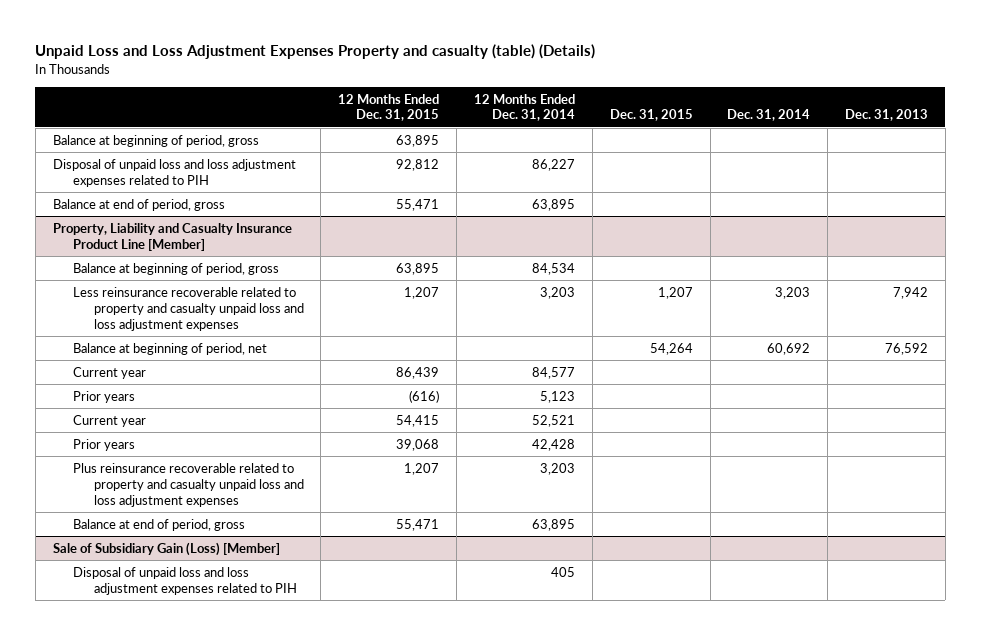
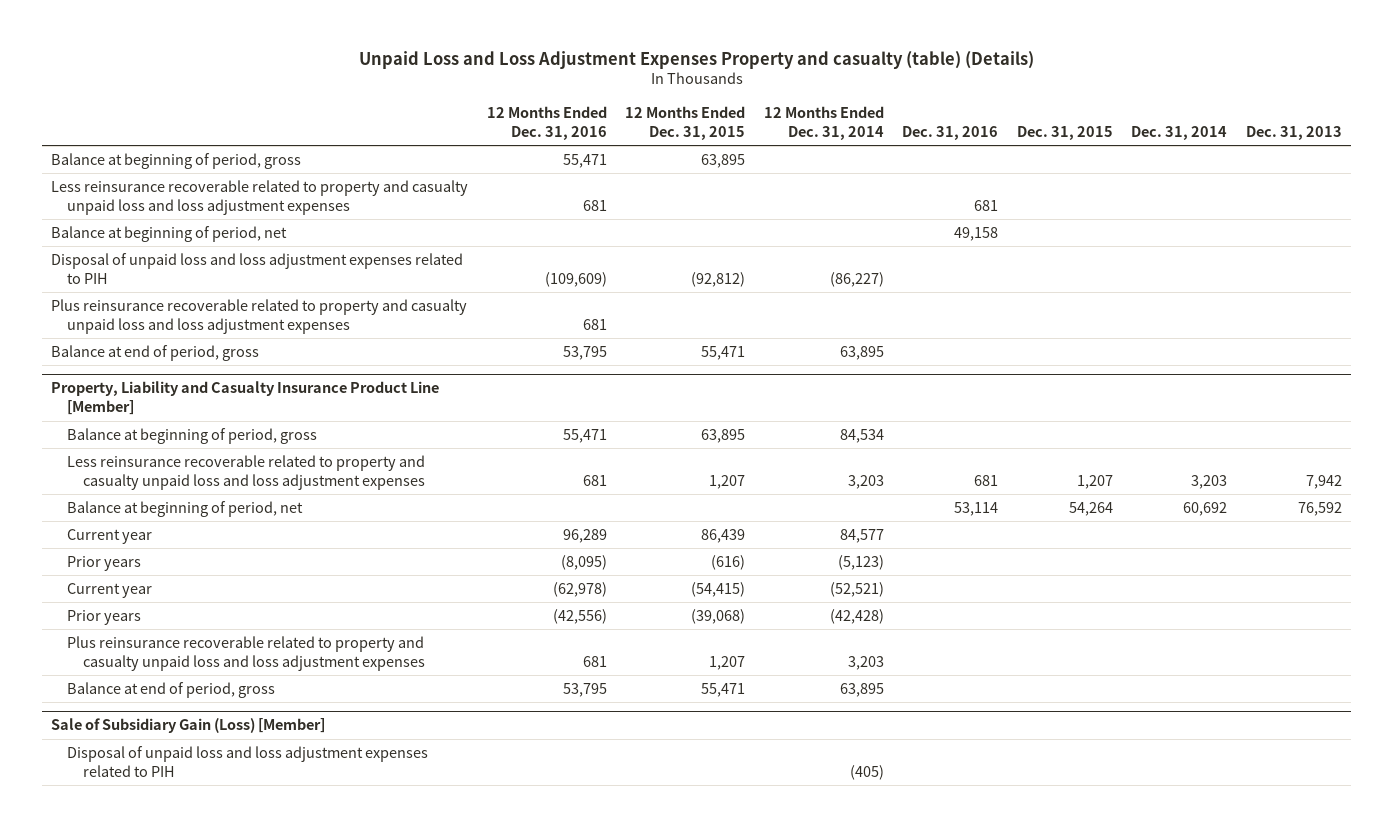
- | 12 Months Ended Dec. 31, 2015 | 12 Months Ended Dec. 31, 2014 | Dec. 31, 2015 | Dec. 31, 2014 | Dec. 31, 2013
+ | 12 Months Ended Dec. 31, 2016 | 12 Months Ended Dec. 31, 2015 | 12 Months Ended Dec. 31, 2014 | Dec. 31, 2016 | Dec. 31, 2015 | Dec. 31, 2014 | Dec. 31, 2013
- Disposal of unpaid loss and loss adjustment expenses related to PIH | 92,812 | 86,227 | | |
+ Less reinsurance recoverable related to property and casualty unpaid loss and loss adjustment expenses | 681 | | | 681 | | |
+ Balance at beginning of period, net | | | | 49,158 | | |
+ Disposal of unpaid loss and loss adjustment expenses related to PIH | (109,609) | (92,812) | (86,227) | | | |
+ Plus reinsurance recoverable related to property and casualty unpaid loss and loss adjustment expenses | 681 | | | | | |
@ Property, Liability and Casualty Insurance Product Line [Member]
- Prior years | (616) | 5,123 | | |
- Current year | 54,415 | 52,521 | | |
- Prior years | 39,068 | 42,428 | | |
+ Prior years | (8,095) | (616) | (5,123) | | | |
+ Current year | (62,978) | (54,415) | (52,521) | | | |
+ Prior years | (42,556) | (39,068) | (42,428) | | | |
@ Sale of Subsidiary Gain (Loss) [Member]
- Disposal of unpaid loss and loss adjustment expenses related to PIH | | 405 | | |
+ Disposal of unpaid loss and loss adjustment expenses related to PIH | | | (405) | | | |

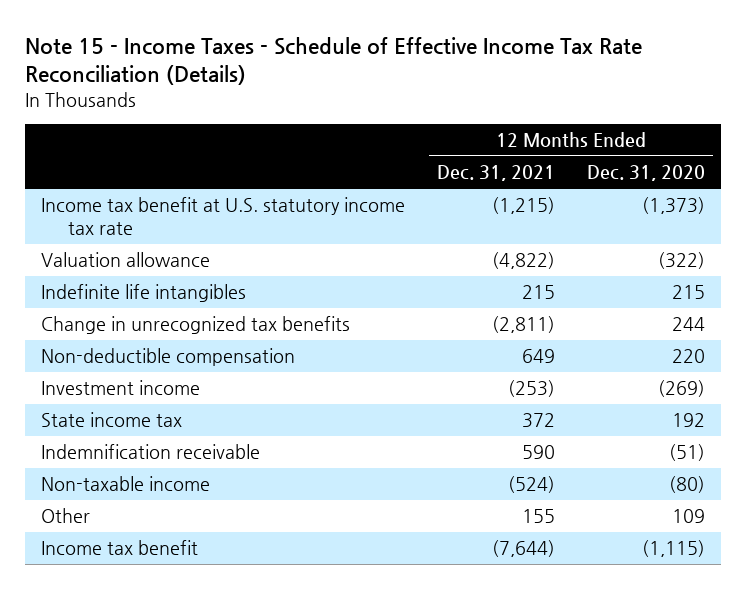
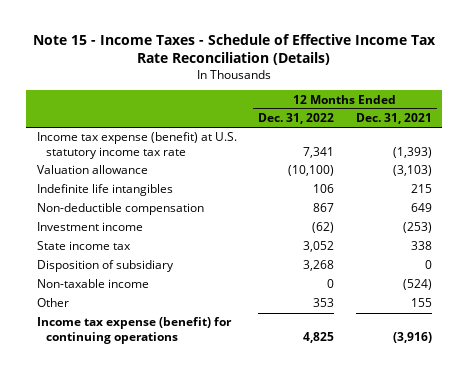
- | 12 Months Ended Dec. 31, 2021 | 12 Months Ended Dec. 31, 2020
+ | 12 Months Ended Dec. 31, 2022 | 12 Months Ended Dec. 31, 2021
- Income tax benefit at U.S. statutory income tax rate | (1,215) | (1,373)
- Valuation allowance | (4,822) | (322)
+ Income tax expense (benefit) at U.S. statutory income tax rate | 7,341 | (1,393)
+ Valuation allowance | (10,100) | (3,103)
- Change in unrecognized tax benefits | (2,811) | 244
- State income tax | 372 | 192
- Indemnification receivable | 590 | (51)
+ State income tax | 3,052 | 338
+ Disposition of subsidiary | 3,268 | 0
- Income tax benefit | (7,644) | (1,115)
+ Income tax expense (benefit) for continuing operations | 4,825 | (3,916)

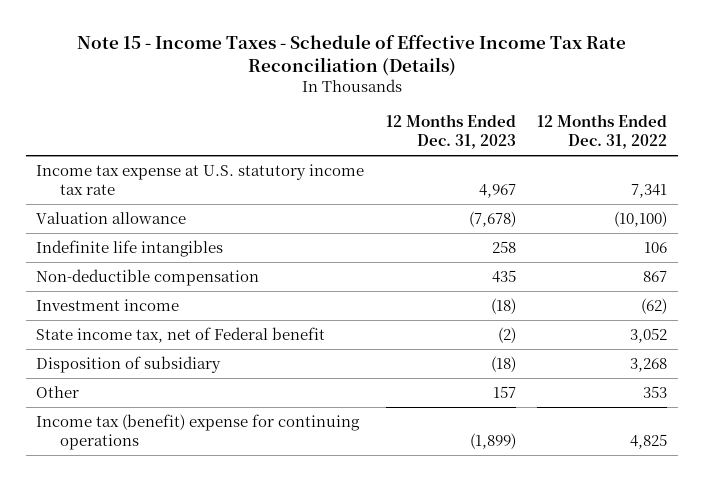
- | 12 Months Ended Dec. 31, 2022 | 12 Months Ended Dec. 31, 2021
+ | 12 Months Ended Dec. 31, 2023 | 12 Months Ended Dec. 31, 2022
- Income tax expense (benefit) at U.S. statutory income tax rate | 7,341 | (1,393)
+ Income tax expense at U.S. statutory income tax rate | 4,967 | 7,341
- State income tax | 3,052 | 338
+ State income tax, net of Federal benefit | (2) | 3,052
- Non-taxable income | 0 | (524)
- Income tax expense (benefit) for continuing operations | 4,825 | (3,916)
+ Income tax (benefit) expense for continuing operations | (1,899) | 4,825

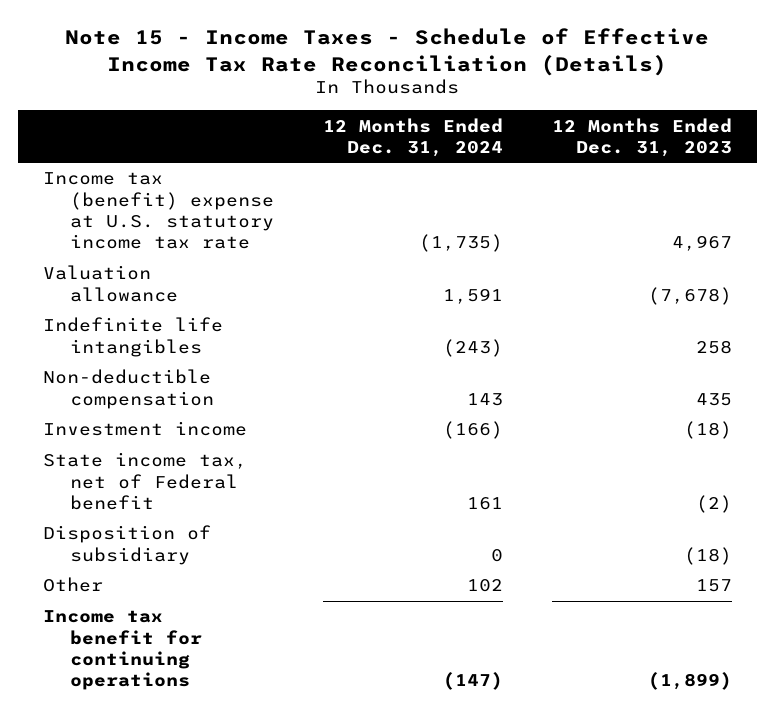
- | 12 Months Ended Dec. 31, 2023 | 12 Months Ended Dec. 31, 2022
+ | 12 Months Ended Dec. 31, 2024 | 12 Months Ended Dec. 31, 2023
- Income tax expense at U.S. statutory income tax rate | 4,967 | 7,341
+ Income tax (benefit) expense at U.S. statutory income tax rate | (1,735) | 4,967
- Income tax (benefit) expense for continuing operations | (1,899) | 4,825
+ Income tax benefit for continuing operations | (147) | (1,899)

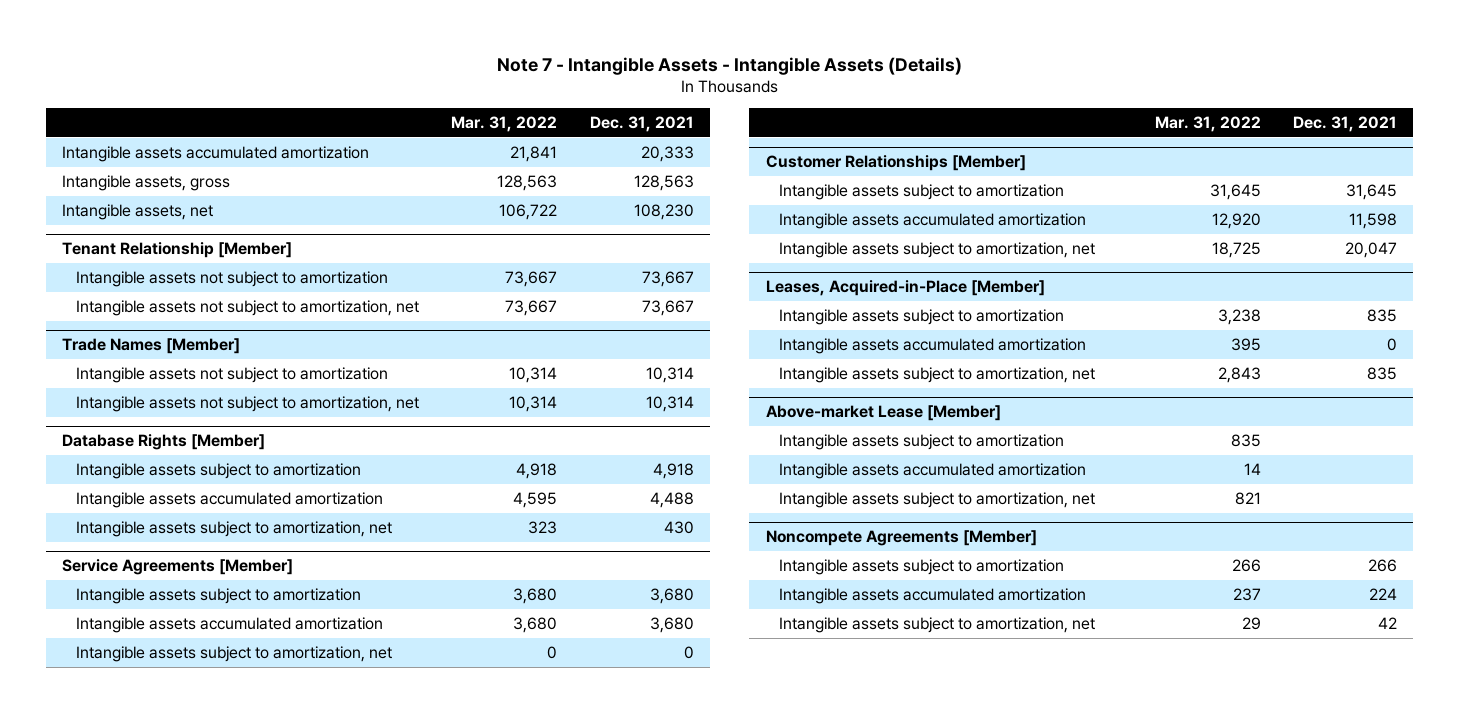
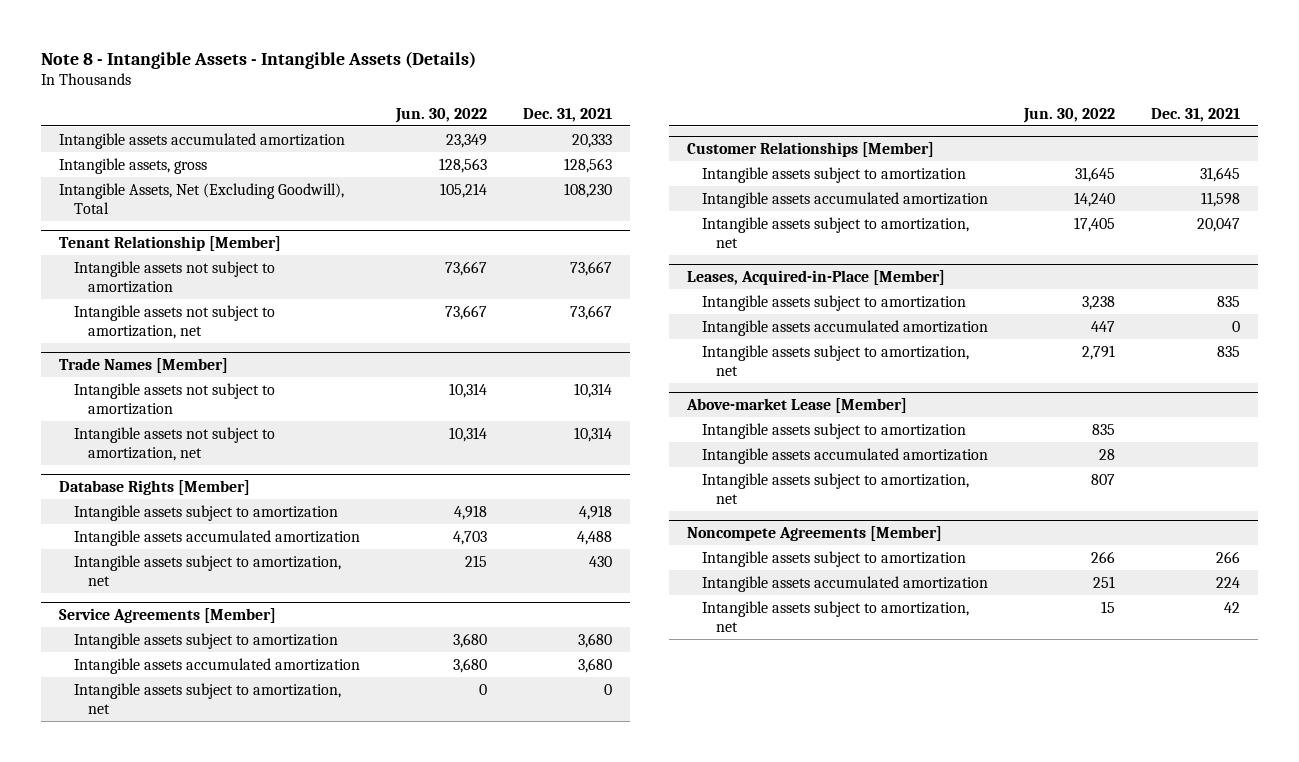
- Note 7 - Intangible Assets - Intangible Assets (Details)
+ Note 8 - Intangible Assets - Intangible Assets (Details)
- | Mar. 31, 2022 | Dec. 31, 2021
+ | Jun. 30, 2022 | Dec. 31, 2021
- Intangible assets, net | 106,722 | 108,230
+ Intangible Assets, Net (Excluding Goodwill), Total | 105,214 | 108,230

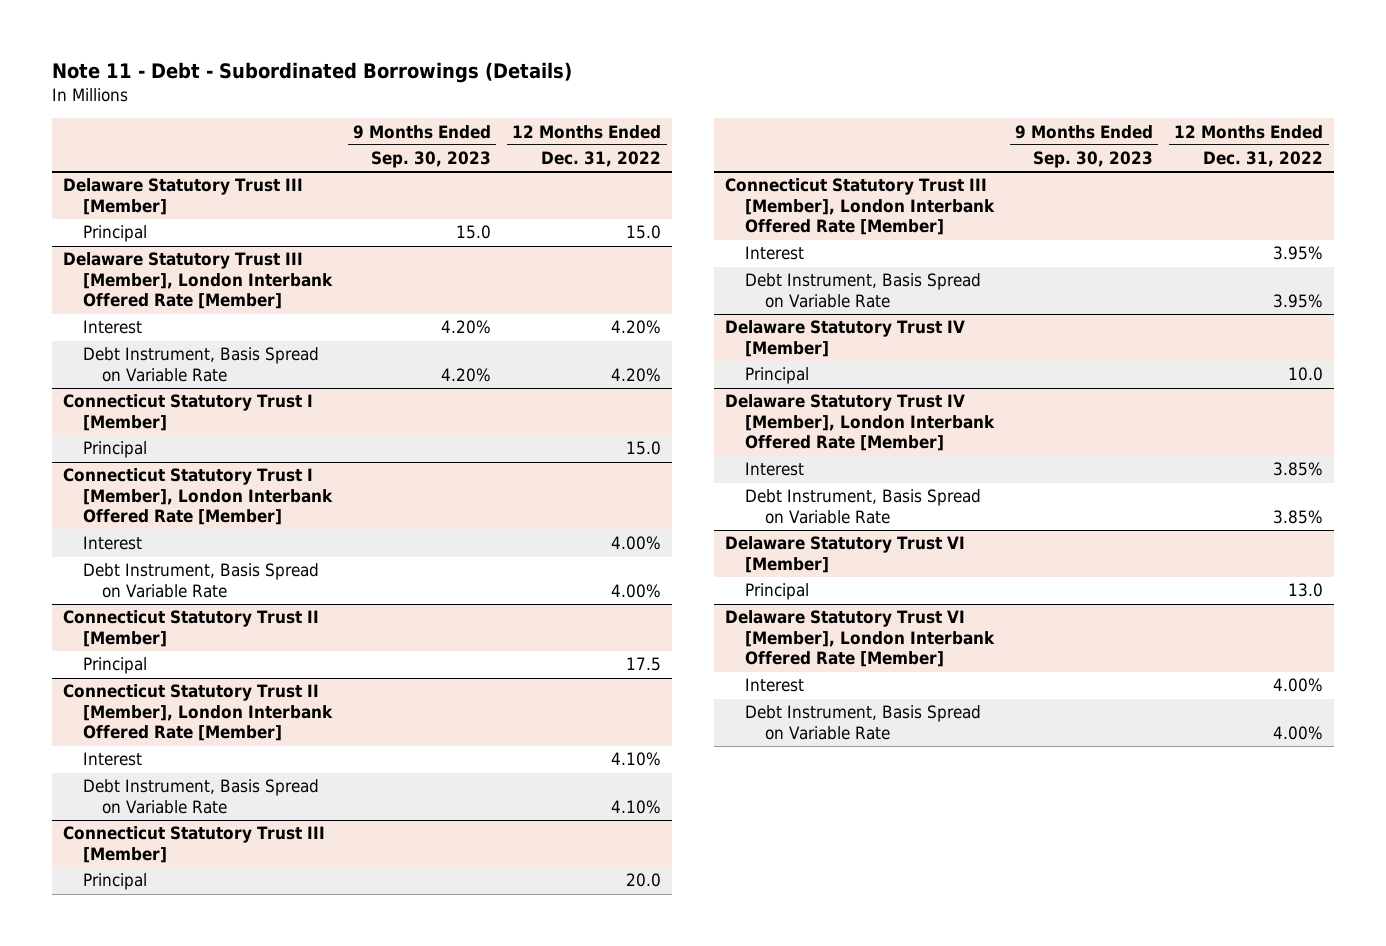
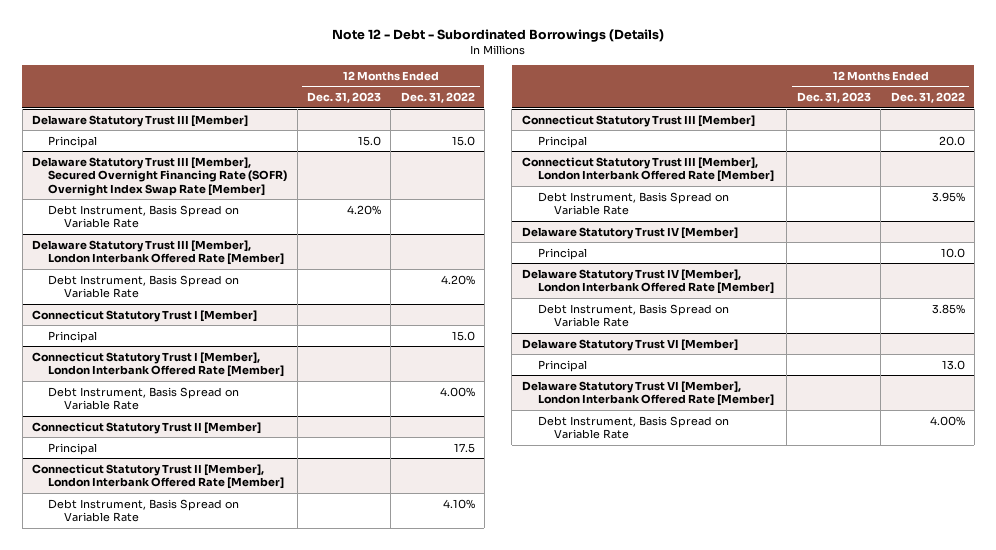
- Note 11 - Debt - Subordinated Borrowings (Details)
+ Note 12 - Debt - Subordinated Borrowings (Details)
- | 9 Months Ended Sep. 30, 2023 | 12 Months Ended Dec. 31, 2022
+ | 12 Months Ended Dec. 31, 2023 | 12 Months Ended Dec. 31, 2022
+ Delaware Statutory Trust III [Member], Secured Overnight Financing Rate (SOFR) Overnight Index Swap Rate [Member]
+ Debt Instrument, Basis Spread on Variable Rate | 4.20% |
@ Delaware Statutory Trust III [Member], London Interbank Offered Rate [Member]
- Interest | 4.20% | 4.20%
@ Connecticut Statutory Trust I [Member], London Interbank Offered Rate [Member]
- Interest | | 4.00%
@ Connecticut Statutory Trust II [Member], London Interbank Offered Rate [Member]
- Interest | | 4.10%
@ Connecticut Statutory Trust III [Member], London Interbank Offered Rate [Member]
- Interest | | 3.95%
@ Delaware Statutory Trust IV [Member], London Interbank Offered Rate [Member]
- Interest | | 3.85%
@ Delaware Statutory Trust VI [Member], London Interbank Offered Rate [Member]
- Interest | | 4.00%

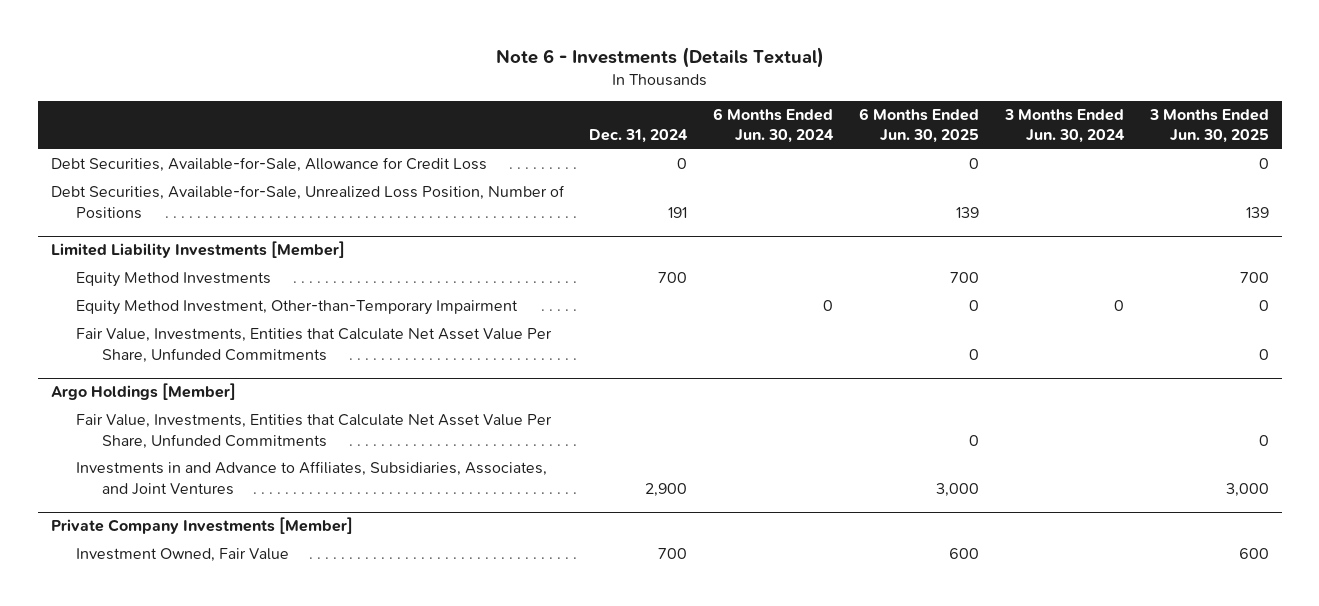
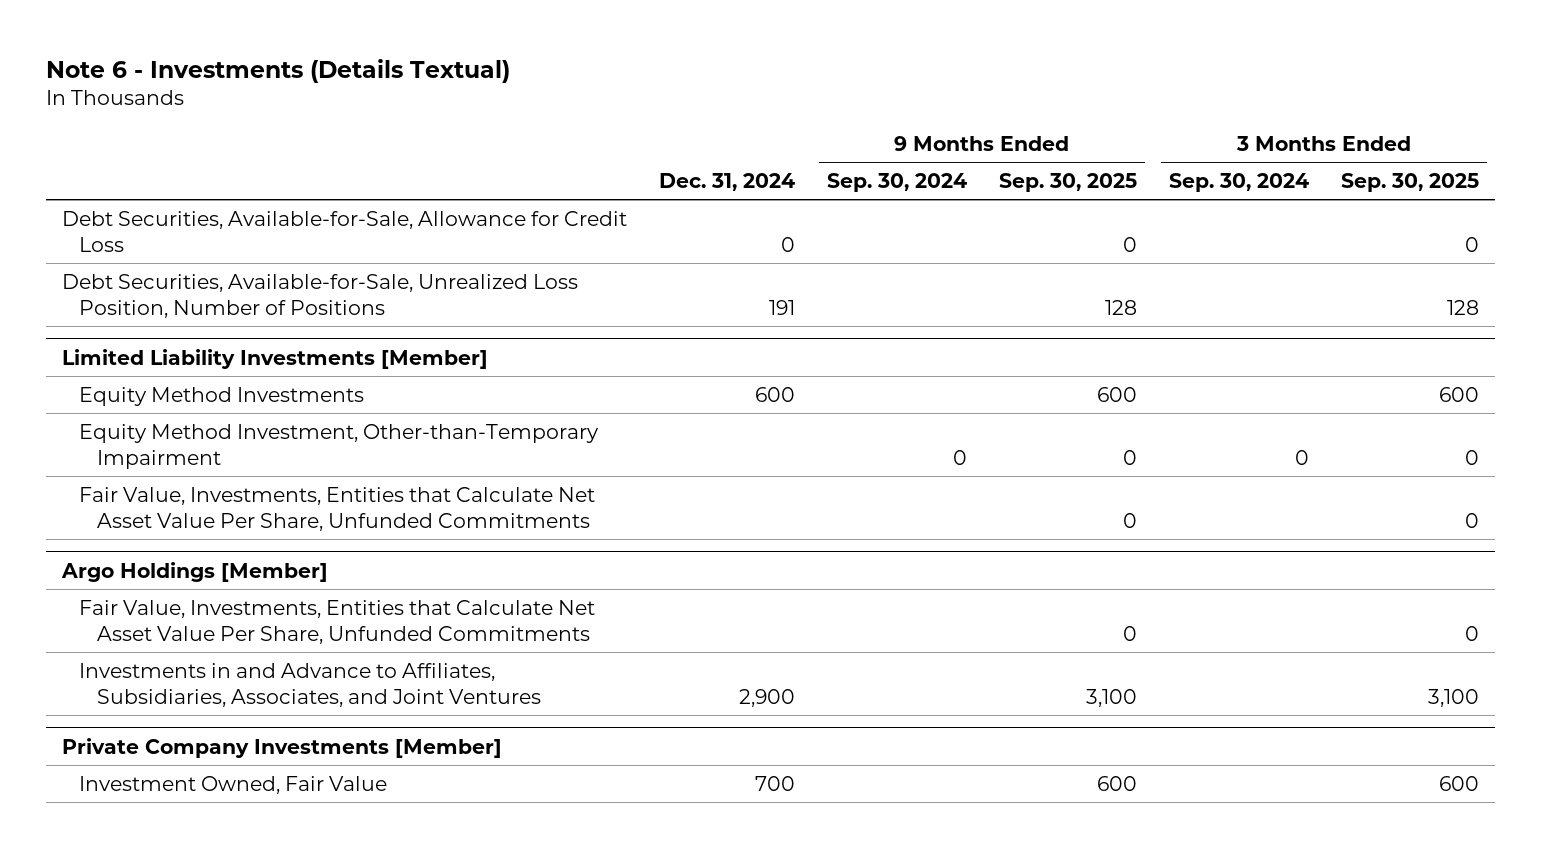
- | Dec. 31, 2024 | 6 Months Ended Jun. 30, 2024 | 6 Months Ended Jun. 30, 2025 | 3 Months Ended Jun. 30, 2024 | 3 Months Ended Jun. 30, 2025
+ | Dec. 31, 2024 | 9 Months Ended Sep. 30, 2024 | 9 Months Ended Sep. 30, 2025 | 3 Months Ended Sep. 30, 2024 | 3 Months Ended Sep. 30, 2025
@ Limited Liability Investments [Member]
- Equity Method Investments | 700 | | 700 | | 700
+ Equity Method Investments | 600 | | 600 | | 600

